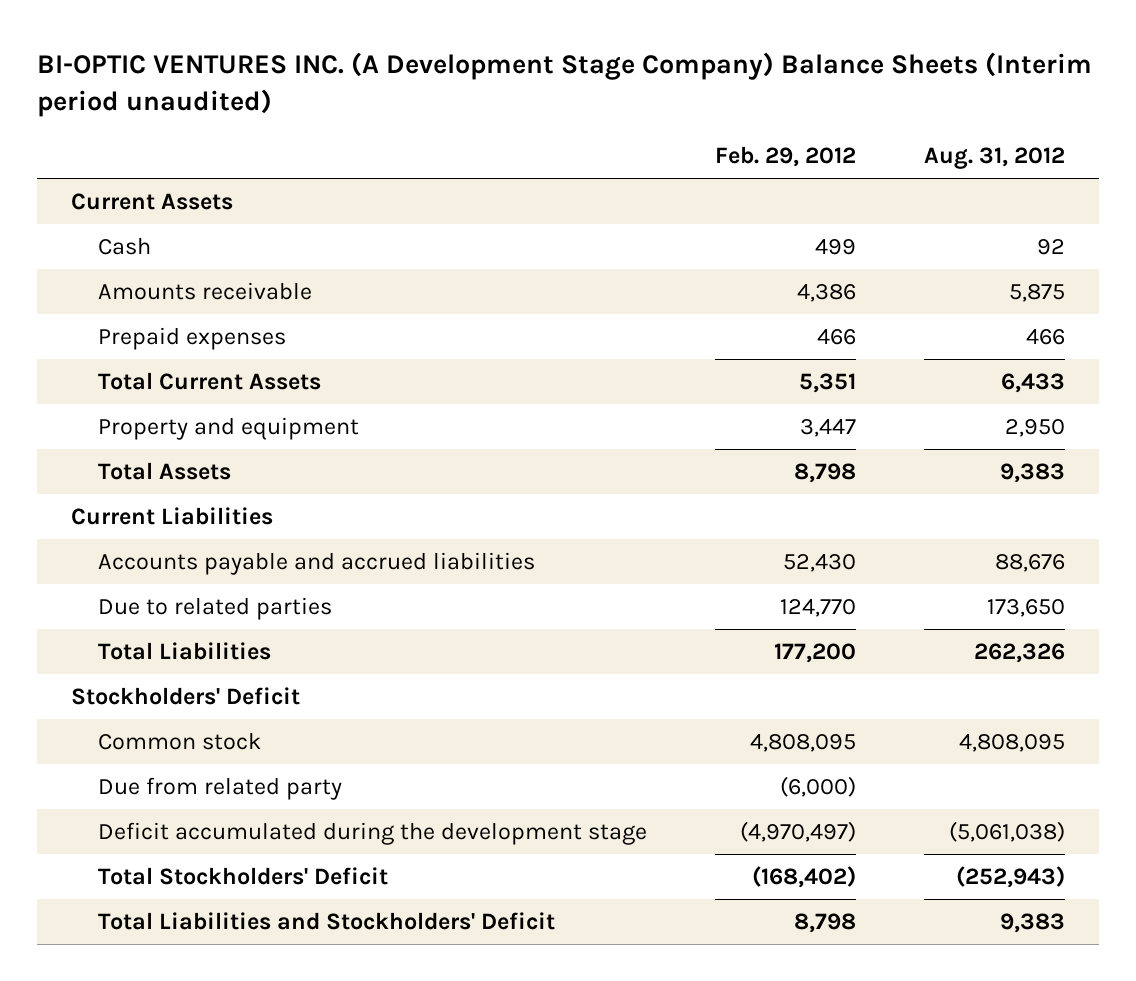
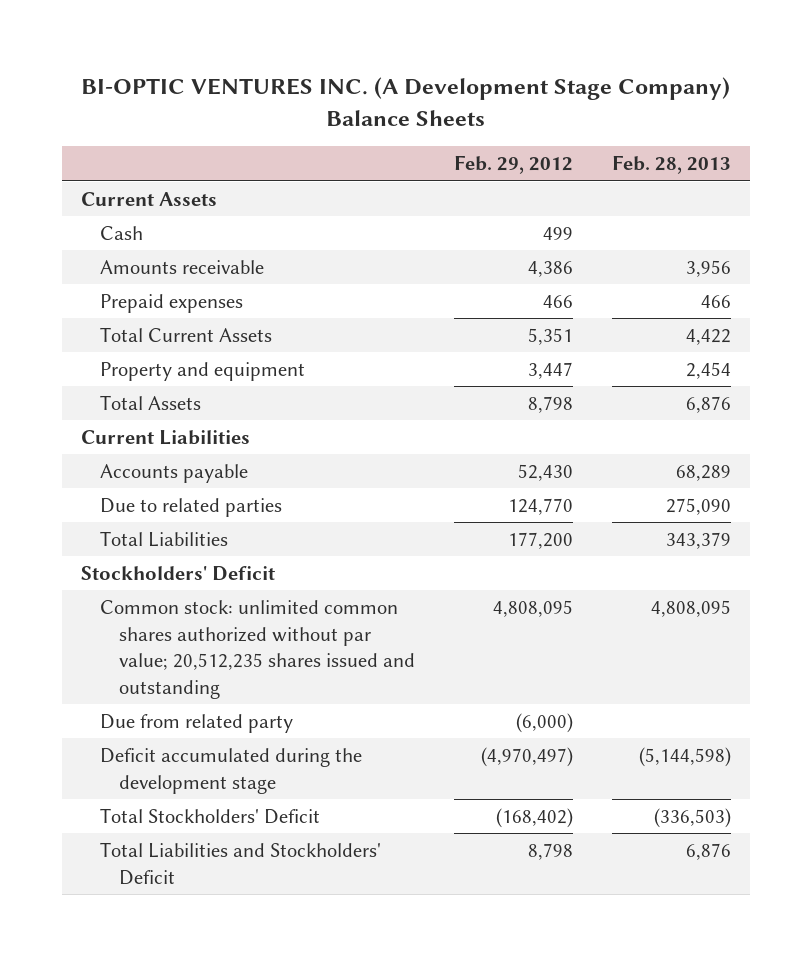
- BI-OPTIC VENTURES INC. (A Development Stage Company) Balance Sheets (Interim period unaudited)
+ BI-OPTIC VENTURES INC. (A Development Stage Company) Balance Sheets
- | Feb. 29, 2012 | Aug. 31, 2012
+ | Feb. 29, 2012 | Feb. 28, 2013
- Accounts payable and accrued liabilities | 52,430 | 88,676
+ Accounts payable | 52,430 | 68,289
- Common stock | 4,808,095 | 4,808,095
+ Common stock: unlimited common shares authorized without par value; 20,512,235 shares issued and outstanding | 4,808,095 | 4,808,095

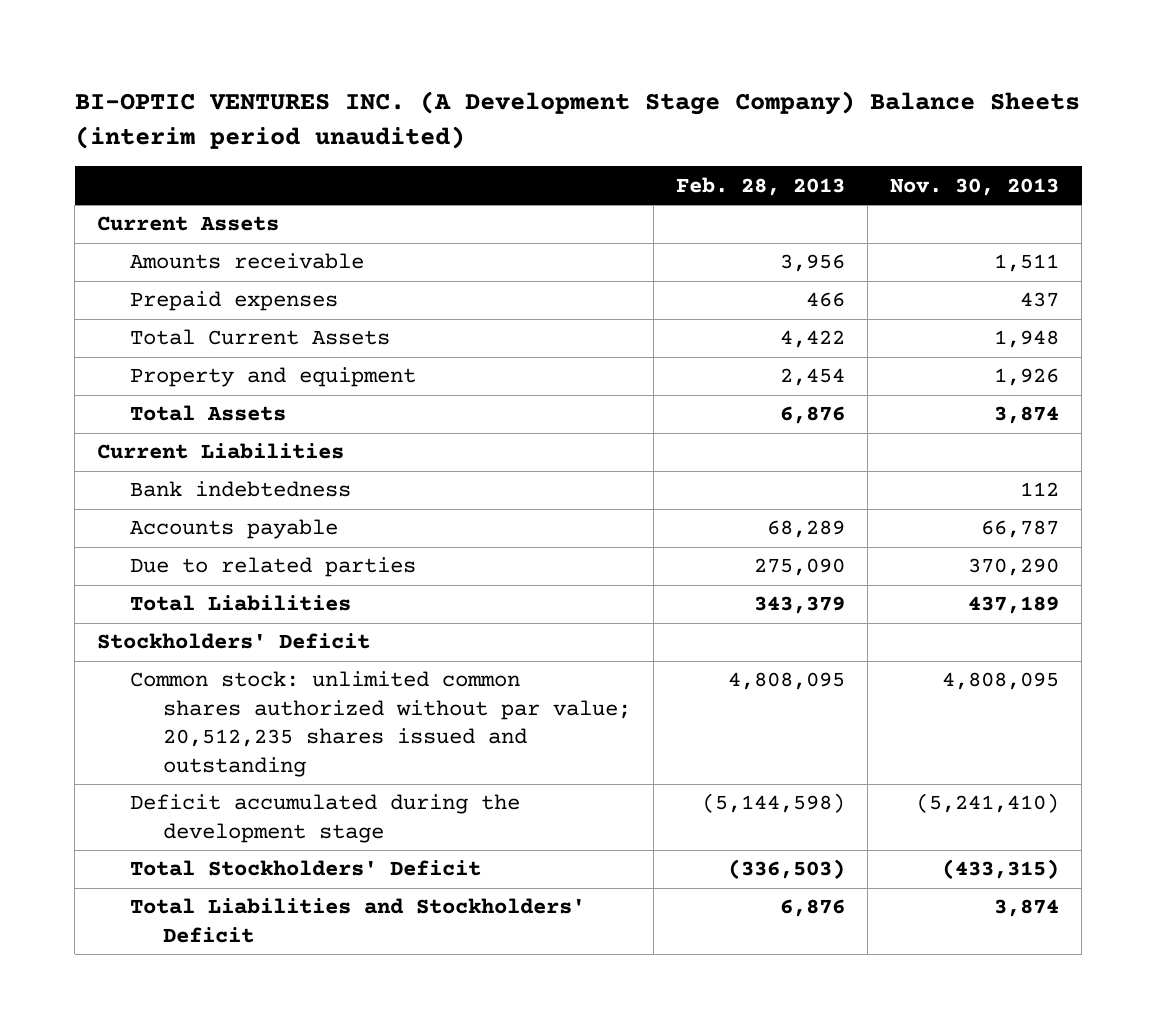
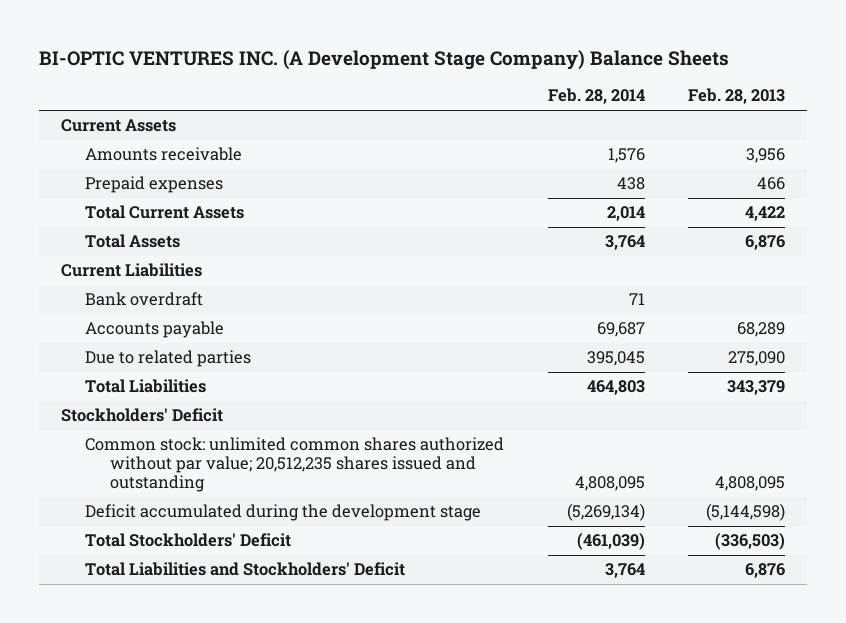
- BI-OPTIC VENTURES INC. (A Development Stage Company) Balance Sheets (interim period unaudited)
+ BI-OPTIC VENTURES INC. (A Development Stage Company) Balance Sheets
- | Feb. 28, 2013 | Nov. 30, 2013
+ | Feb. 28, 2014 | Feb. 28, 2013
- Property and equipment | 2,454 | 1,926
- Bank indebtedness | | 112
+ Bank overdraft | 71 |

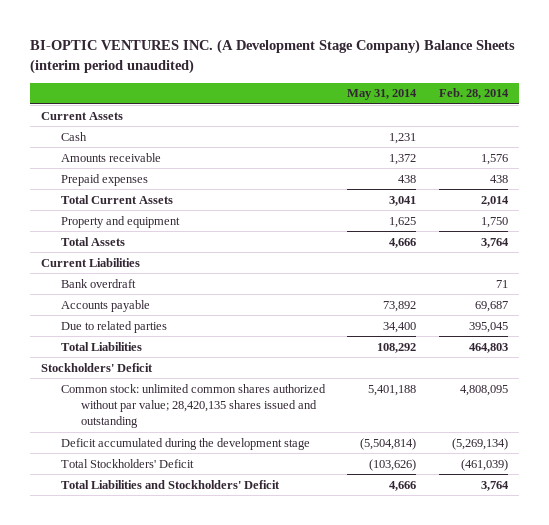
- BI-OPTIC VENTURES INC. (A Development Stage Company) Balance Sheets
+ BI-OPTIC VENTURES INC. (A Development Stage Company) Balance Sheets (interim period unaudited)
- | Feb. 28, 2014 | Feb. 28, 2013
+ | May 31, 2014 | Feb. 28, 2014
+ Cash | 1,231 |
+ Property and equipment | 1,625 | 1,750
- Common stock: unlimited common shares authorized without par value; 20,512,235 shares issued and outstanding | 4,808,095 | 4,808,095
+ Common stock: unlimited common shares authorized without par value; 28,420,135 shares issued and outstanding | 5,401,188 | 4,808,095

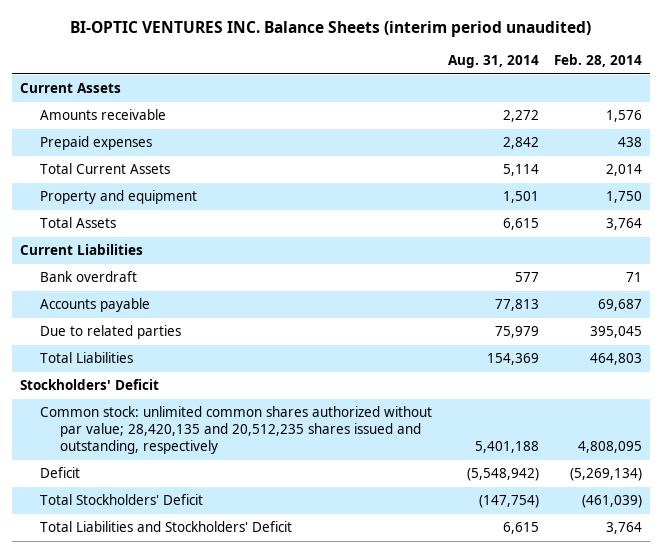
- BI-OPTIC VENTURES INC. (A Development Stage Company) Balance Sheets (interim period unaudited)
+ BI-OPTIC VENTURES INC. Balance Sheets (interim period unaudited)
- | May 31, 2014 | Feb. 28, 2014
+ | Aug. 31, 2014 | Feb. 28, 2014
- Cash | 1,231 |
- Common stock: unlimited common shares authorized without par value; 28,420,135 shares issued and outstanding | 5,401,188 | 4,808,095
- Deficit accumulated during the development stage | (5,504,814) | (5,269,134)
+ Common stock: unlimited common shares authorized without par value; 28,420,135 and 20,512,235 shares issued and outstanding, respectively | 5,401,188 | 4,808,095
+ Deficit | (5,548,942) | (5,269,134)

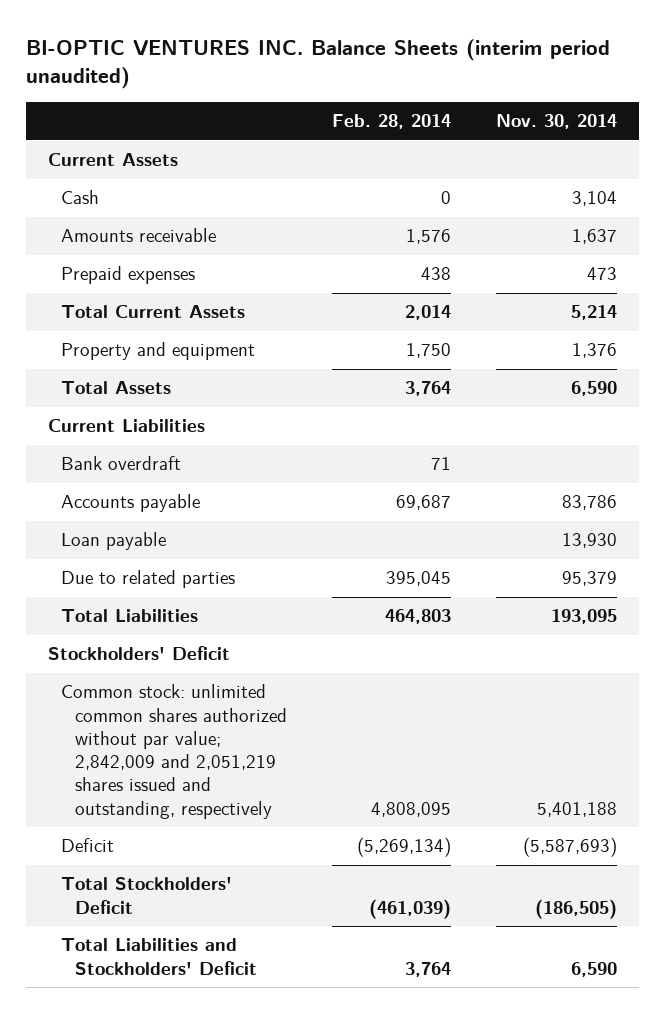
- | Aug. 31, 2014 | Feb. 28, 2014
+ | Feb. 28, 2014 | Nov. 30, 2014
+ Cash | 0 | 3,104
+ Loan payable | | 13,930
- Common stock: unlimited common shares authorized without par value; 28,420,135 and 20,512,235 shares issued and outstanding, respectively | 5,401,188 | 4,808,095
+ Common stock: unlimited common shares authorized without par value; 2,842,009 and 2,051,219 shares issued and outstanding, respectively | 4,808,095 | 5,401,188

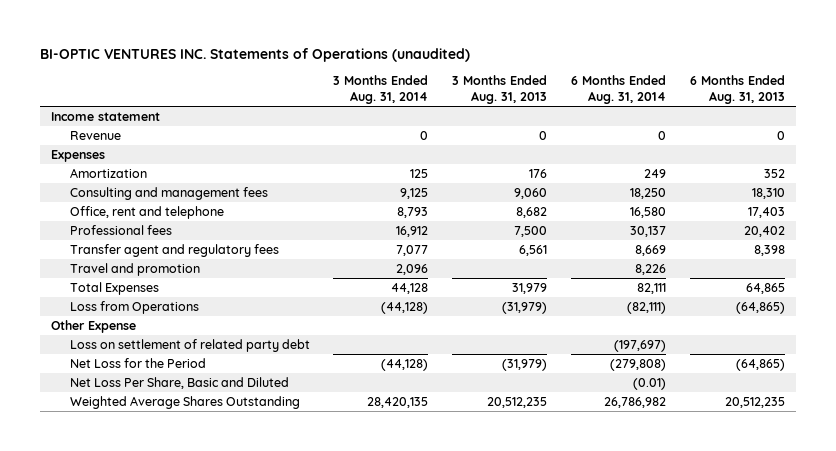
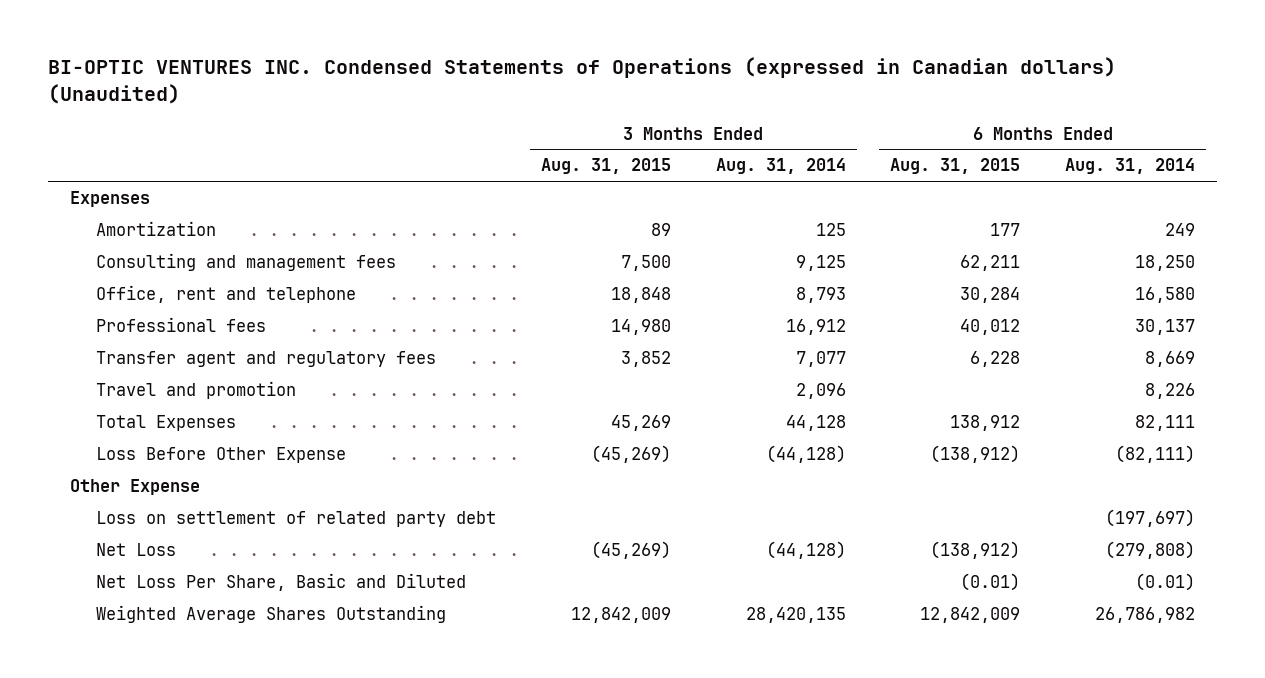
- BI-OPTIC VENTURES INC. Statements of Operations (unaudited)
+ BI-OPTIC VENTURES INC. Condensed Statements of Operations (expressed in Canadian dollars) (Unaudited)
- | 3 Months Ended Aug. 31, 2014 | 3 Months Ended Aug. 31, 2013 | 6 Months Ended Aug. 31, 2014 | 6 Months Ended Aug. 31, 2013
+ | 3 Months Ended Aug. 31, 2015 | 3 Months Ended Aug. 31, 2014 | 6 Months Ended Aug. 31, 2015 | 6 Months Ended Aug. 31, 2014
- Income statement
- Revenue | 0 | 0 | 0 | 0
- Loss from Operations | (44,128) | (31,979) | (82,111) | (64,865)
+ Loss Before Other Expense | (45,269) | (44,128) | (138,912) | (82,111)
- Net Loss for the Period | (44,128) | (31,979) | (279,808) | (64,865)
+ Net Loss | (45,269) | (44,128) | (138,912) | (279,808)

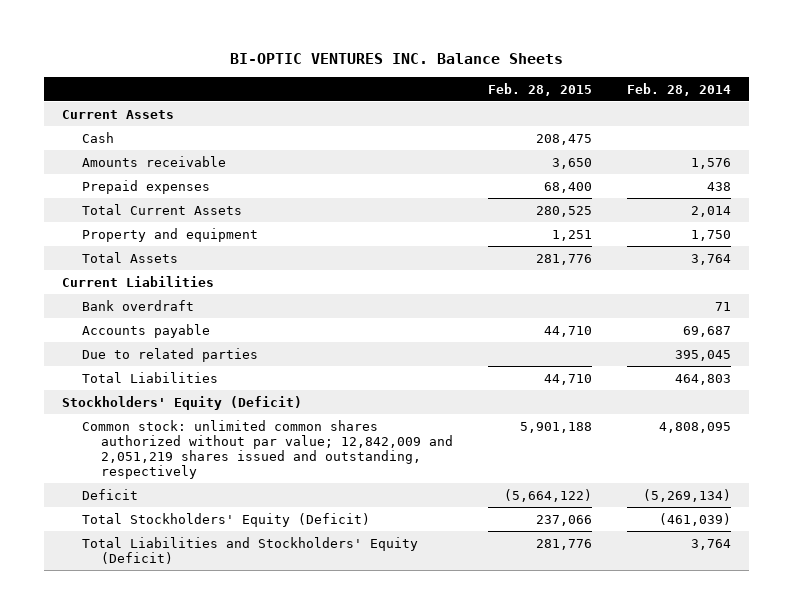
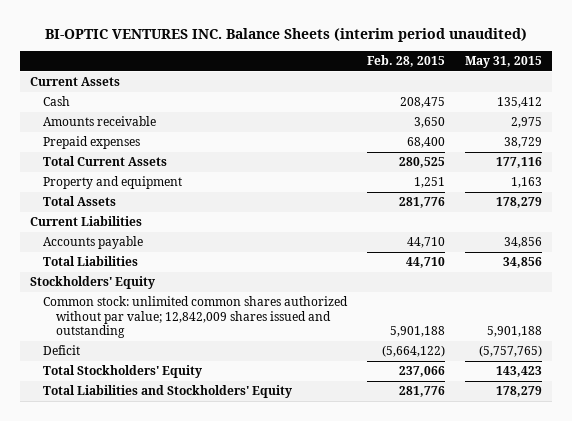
- BI-OPTIC VENTURES INC. Balance Sheets
+ BI-OPTIC VENTURES INC. Balance Sheets (interim period unaudited)
- | Feb. 28, 2015 | Feb. 28, 2014
+ | Feb. 28, 2015 | May 31, 2015
- Bank overdraft | | 71
- Due to related parties | | 395,045
- Stockholders' Equity (Deficit)
- Common stock: unlimited common shares authorized without par value; 12,842,009 and 2,051,219 shares issued and outstanding, respectively | 5,901,188 | 4,808,095
+ Stockholders' Equity
+ Common stock: unlimited common shares authorized without par value; 12,842,009 shares issued and outstanding | 5,901,188 | 5,901,188
- Total Stockholders' Equity (Deficit) | 237,066 | (461,039)
- Total Liabilities and Stockholders' Equity (Deficit) | 281,776 | 3,764
+ Total Stockholders' Equity | 237,066 | 143,423
+ Total Liabilities and Stockholders' Equity | 281,776 | 178,279

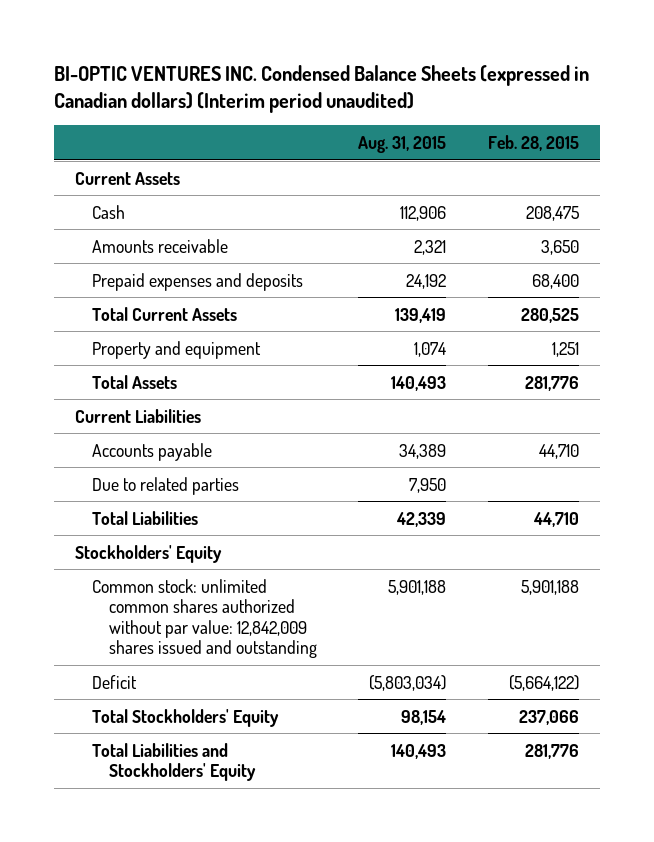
- BI-OPTIC VENTURES INC. Balance Sheets (interim period unaudited)
+ BI-OPTIC VENTURES INC. Condensed Balance Sheets (expressed in Canadian dollars) (Interim period unaudited)
- | Feb. 28, 2015 | May 31, 2015
+ | Aug. 31, 2015 | Feb. 28, 2015
- Prepaid expenses | 68,400 | 38,729
+ Prepaid expenses and deposits | 24,192 | 68,400
+ Due to related parties | 7,950 |
- Common stock: unlimited common shares authorized without par value; 12,842,009 shares issued and outstanding | 5,901,188 | 5,901,188
+ Common stock: unlimited common shares authorized without par value: 12,842,009 shares issued and outstanding | 5,901,188 | 5,901,188

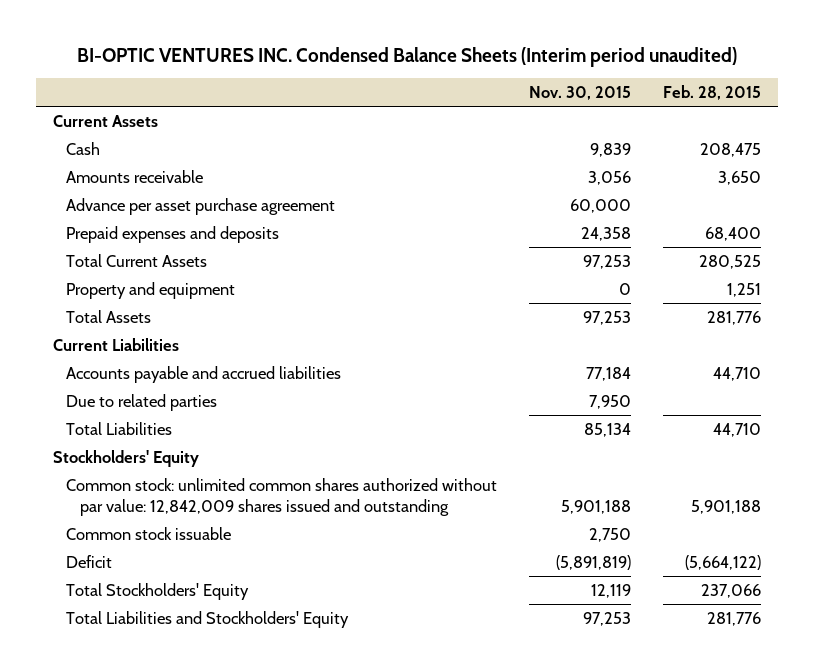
- BI-OPTIC VENTURES INC. Condensed Balance Sheets (expressed in Canadian dollars) (Interim period unaudited)
+ BI-OPTIC VENTURES INC. Condensed Balance Sheets (Interim period unaudited)
- | Aug. 31, 2015 | Feb. 28, 2015
+ | Nov. 30, 2015 | Feb. 28, 2015
+ Advance per asset purchase agreement | 60,000 |
- Accounts payable | 34,389 | 44,710
+ Accounts payable and accrued liabilities | 77,184 | 44,710
+ Common stock issuable | 2,750 |

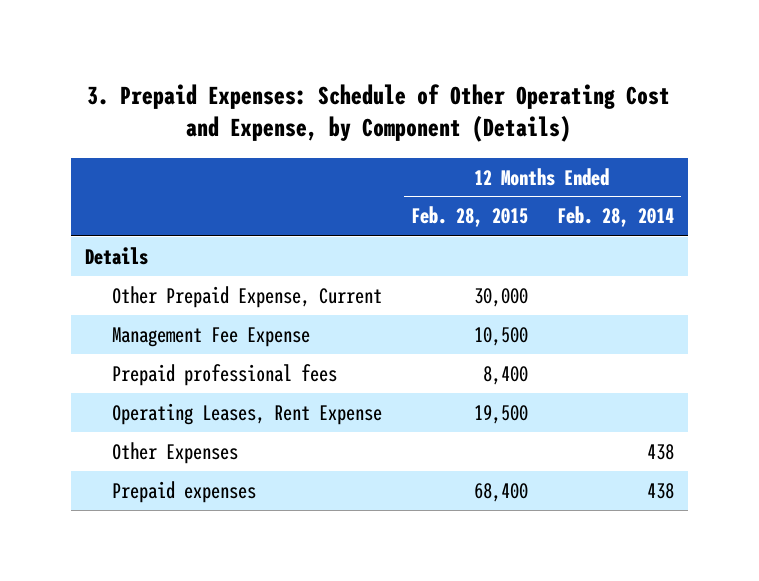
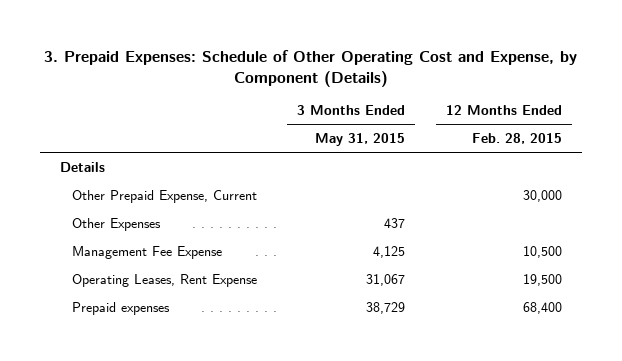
- | 12 Months Ended Feb. 28, 2015 | 12 Months Ended Feb. 28, 2014
+ | 3 Months Ended May 31, 2015 | 12 Months Ended Feb. 28, 2015
moved up: Other Expenses | 437 |
- Prepaid professional fees | 8,400 |

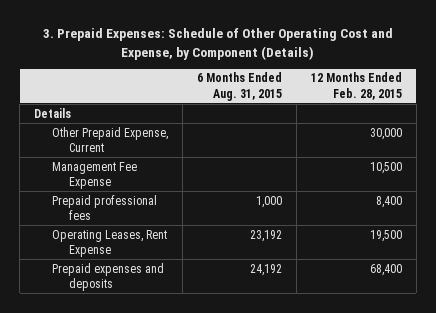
- | 3 Months Ended May 31, 2015 | 12 Months Ended Feb. 28, 2015
+ | 6 Months Ended Aug. 31, 2015 | 12 Months Ended Feb. 28, 2015
- Other Expenses | 437 |
+ Prepaid professional fees | 1,000 | 8,400
- Prepaid expenses | 38,729 | 68,400
+ Prepaid expenses and deposits | 24,192 | 68,400

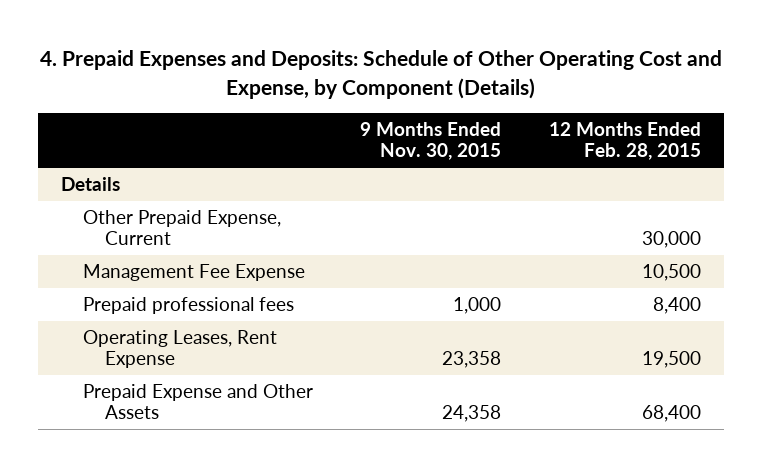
- 3. Prepaid Expenses: Schedule of Other Operating Cost and Expense, by Component (Details)
+ 4. Prepaid Expenses and Deposits: Schedule of Other Operating Cost and Expense, by Component (Details)
- | 6 Months Ended Aug. 31, 2015 | 12 Months Ended Feb. 28, 2015
+ | 9 Months Ended Nov. 30, 2015 | 12 Months Ended Feb. 28, 2015
- Prepaid expenses and deposits | 24,192 | 68,400
+ Prepaid Expense and Other Assets | 24,358 | 68,400

